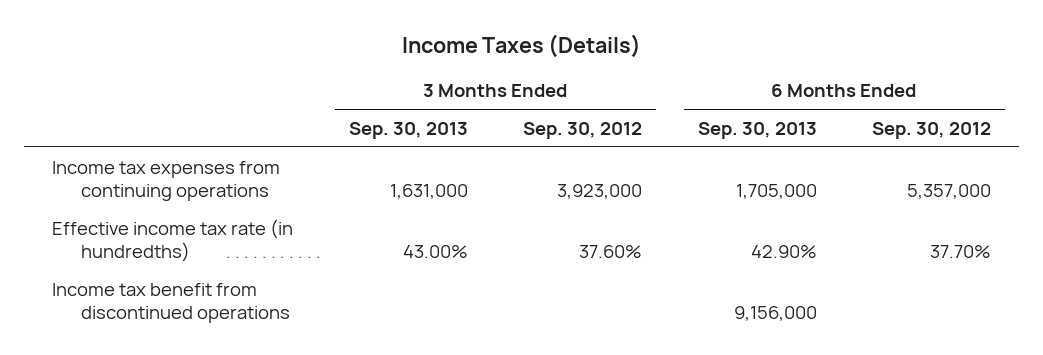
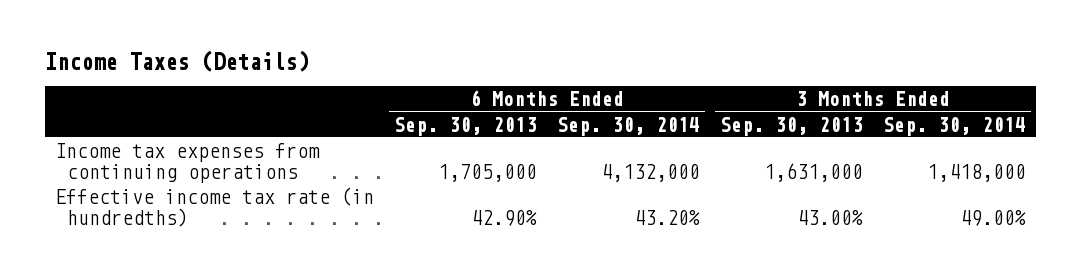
- | 3 Months Ended Sep. 30, 2013 | 3 Months Ended Sep. 30, 2012 | 6 Months Ended Sep. 30, 2013 | 6 Months Ended Sep. 30, 2012
+ | 6 Months Ended Sep. 30, 2013 | 6 Months Ended Sep. 30, 2014 | 3 Months Ended Sep. 30, 2013 | 3 Months Ended Sep. 30, 2014
- Income tax benefit from discontinued operations | | | 9,156,000 |

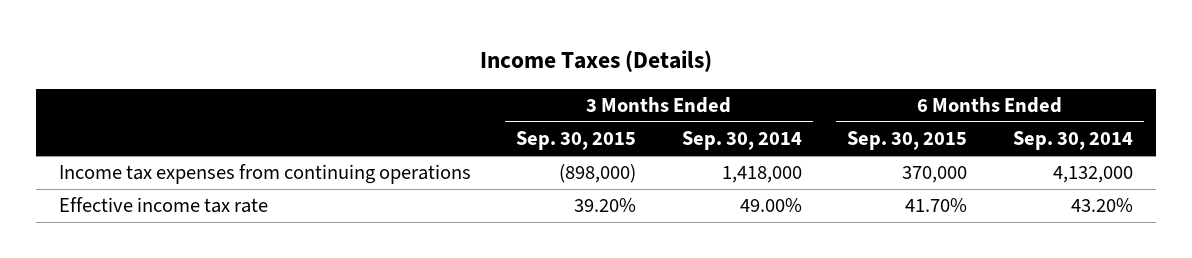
- | 6 Months Ended Sep. 30, 2013 | 6 Months Ended Sep. 30, 2014 | 3 Months Ended Sep. 30, 2013 | 3 Months Ended Sep. 30, 2014
+ | 3 Months Ended Sep. 30, 2015 | 3 Months Ended Sep. 30, 2014 | 6 Months Ended Sep. 30, 2015 | 6 Months Ended Sep. 30, 2014
- Effective income tax rate (in hundredths) | 42.90% | 43.20% | 43.00% | 49.00%
+ Effective income tax rate | 39.20% | 49.00% | 41.70% | 43.20%

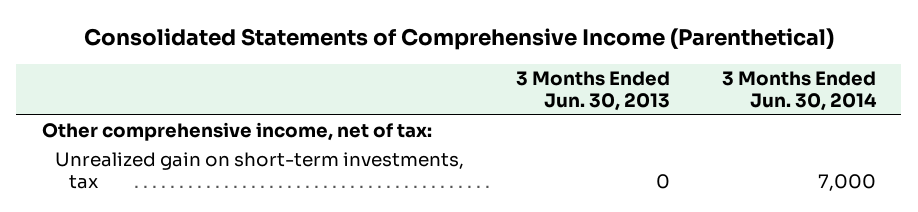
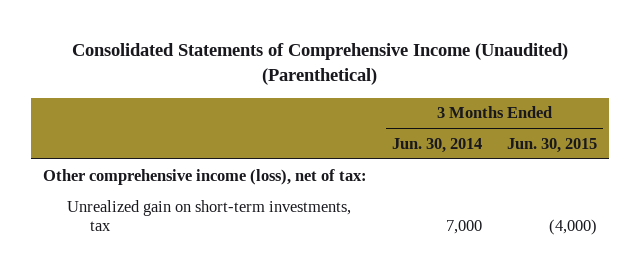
- Consolidated Statements of Comprehensive Income (Parenthetical)
+ Consolidated Statements of Comprehensive Income (Unaudited) (Parenthetical)
- | 3 Months Ended Jun. 30, 2013 | 3 Months Ended Jun. 30, 2014
+ | 3 Months Ended Jun. 30, 2014 | 3 Months Ended Jun. 30, 2015
- Other comprehensive income, net of tax:
+ Other comprehensive income (loss), net of tax:

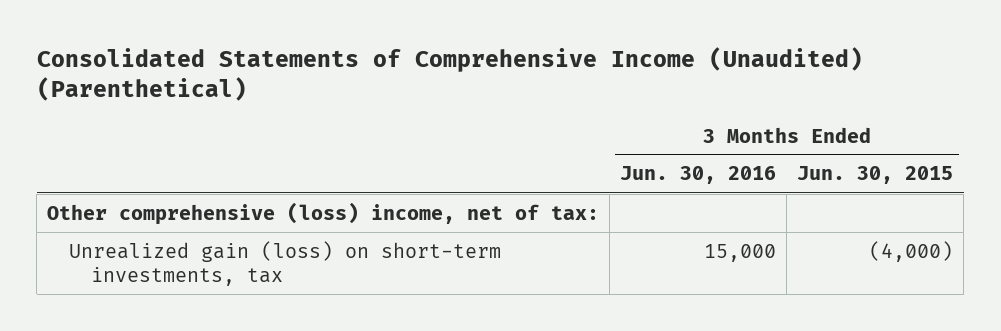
- | 3 Months Ended Jun. 30, 2014 | 3 Months Ended Jun. 30, 2015
+ | 3 Months Ended Jun. 30, 2016 | 3 Months Ended Jun. 30, 2015
- Other comprehensive income (loss), net of tax:
- Unrealized gain on short-term investments, tax | 7,000 | (4,000)
+ Other comprehensive (loss) income, net of tax:
+ Unrealized gain (loss) on short-term investments, tax | 15,000 | (4,000)

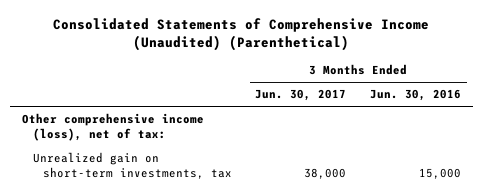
- | 3 Months Ended Jun. 30, 2016 | 3 Months Ended Jun. 30, 2015
+ | 3 Months Ended Jun. 30, 2017 | 3 Months Ended Jun. 30, 2016
- Other comprehensive (loss) income, net of tax:
- Unrealized gain (loss) on short-term investments, tax | 15,000 | (4,000)
+ Other comprehensive income (loss), net of tax:
+ Unrealized gain on short-term investments, tax | 38,000 | 15,000

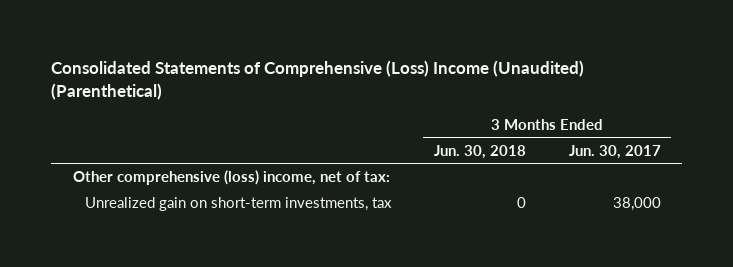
- Consolidated Statements of Comprehensive Income (Unaudited) (Parenthetical)
+ Consolidated Statements of Comprehensive (Loss) Income (Unaudited) (Parenthetical)
- | 3 Months Ended Jun. 30, 2017 | 3 Months Ended Jun. 30, 2016
+ | 3 Months Ended Jun. 30, 2018 | 3 Months Ended Jun. 30, 2017
- Other comprehensive income (loss), net of tax:
+ Other comprehensive (loss) income, net of tax:

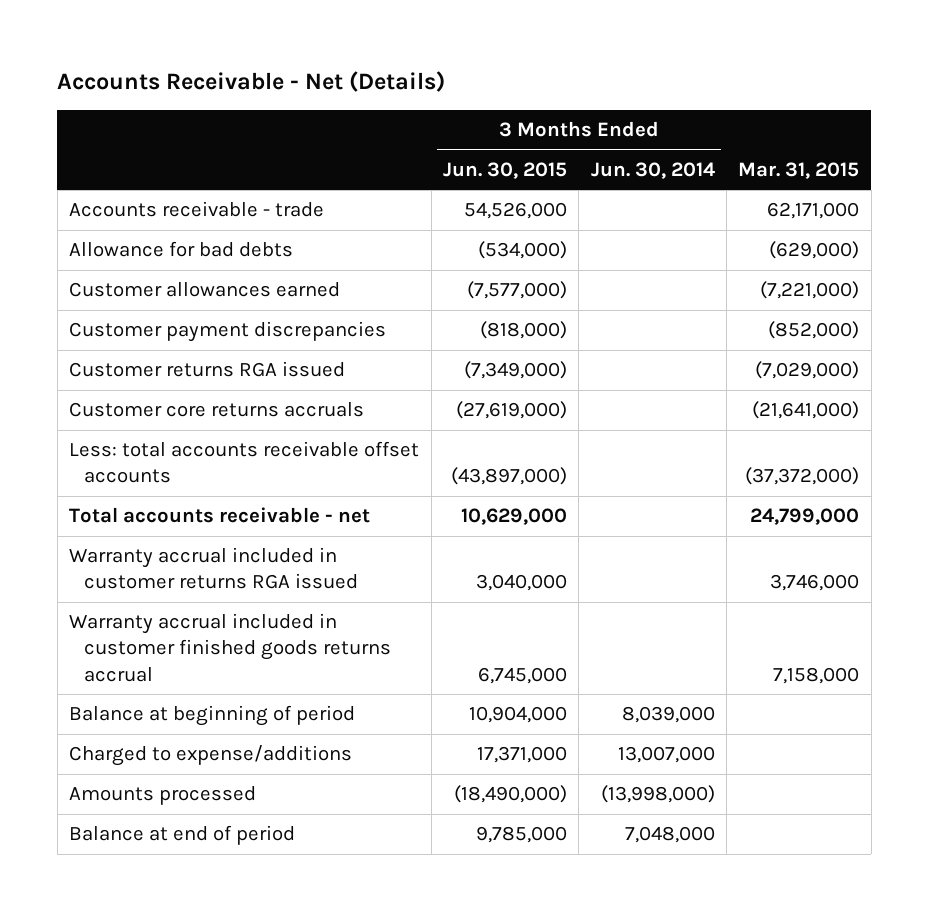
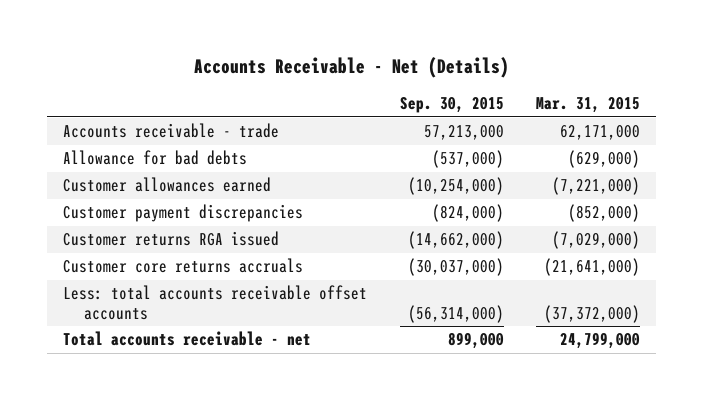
- | 3 Months Ended Jun. 30, 2015 | 3 Months Ended Jun. 30, 2014 | Mar. 31, 2015
+ | Sep. 30, 2015 | Mar. 31, 2015
- Warranty accrual included in customer returns RGA issued | 3,040,000 | | 3,746,000
- Warranty accrual included in customer finished goods returns accrual | 6,745,000 | | 7,158,000
- Balance at beginning of period | 10,904,000 | 8,039,000 |
- Charged to expense/additions | 17,371,000 | 13,007,000 |
- Amounts processed | (18,490,000) | (13,998,000) |
- Balance at end of period | 9,785,000 | 7,048,000 |

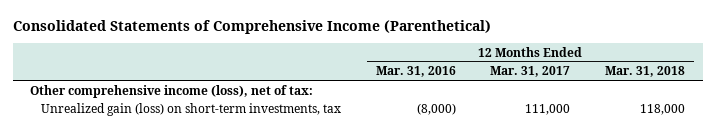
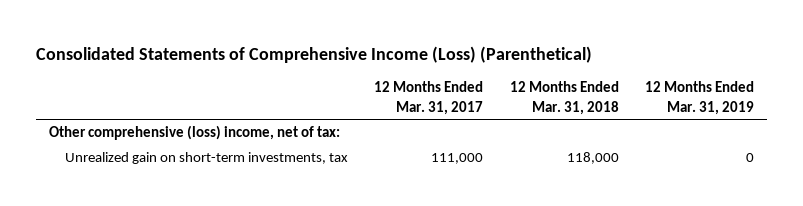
- Consolidated Statements of Comprehensive Income (Parenthetical)
+ Consolidated Statements of Comprehensive Income (Loss) (Parenthetical)
- | 12 Months Ended Mar. 31, 2016 | 12 Months Ended Mar. 31, 2017 | 12 Months Ended Mar. 31, 2018
+ | 12 Months Ended Mar. 31, 2017 | 12 Months Ended Mar. 31, 2018 | 12 Months Ended Mar. 31, 2019
- Other comprehensive income (loss), net of tax:
- Unrealized gain (loss) on short-term investments, tax | (8,000) | 111,000 | 118,000
+ Other comprehensive (loss) income, net of tax:
+ Unrealized gain on short-term investments, tax | 111,000 | 118,000 | 0

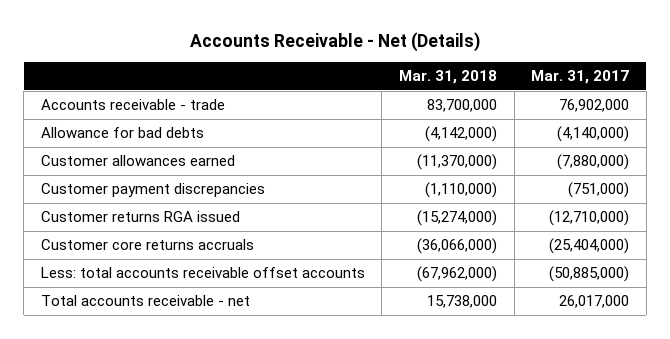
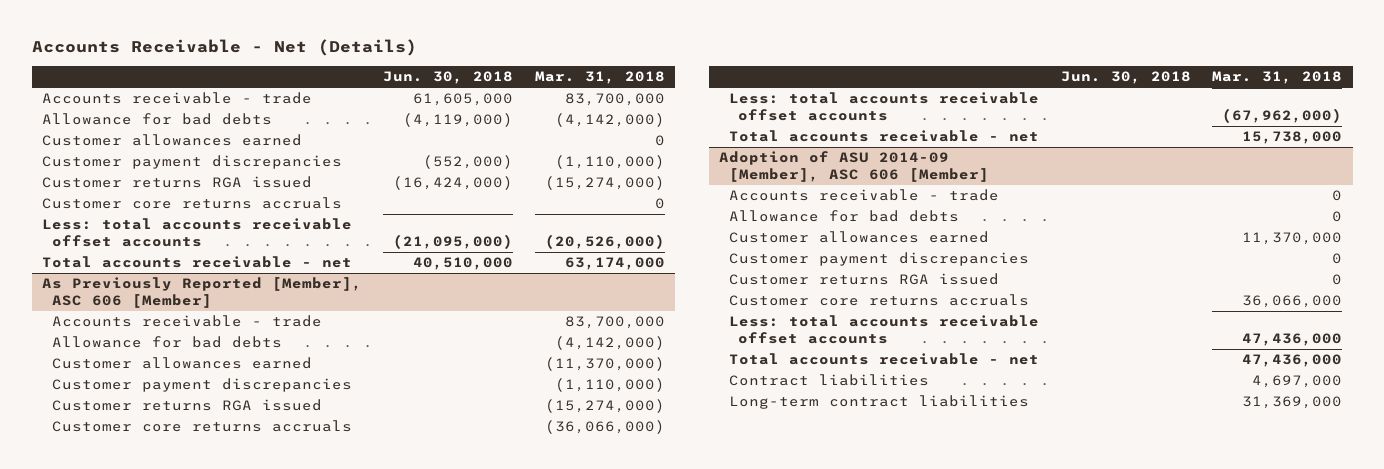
- | Mar. 31, 2018 | Mar. 31, 2017
+ | Jun. 30, 2018 | Mar. 31, 2018
+ Customer allowances earned | | 0
+ Customer payment discrepancies | (552,000) | (1,110,000)
+ Customer returns RGA issued | (16,424,000) | (15,274,000)
+ Customer core returns accruals | | 0
+ Less: total accounts receivable offset accounts | (21,095,000) | (20,526,000)
+ Total accounts receivable - net | 40,510,000 | 63,174,000
+ As Previously Reported [Member], ASC 606 [Member]
+ Accounts receivable - trade | | 83,700,000
+ Allowance for bad debts | | (4,142,000)
+ Adoption of ASU 2014-09 [Member], ASC 606 [Member]
+ Accounts receivable - trade | | 0
+ Allowance for bad debts | | 0
+ Customer allowances earned | | 11,370,000
+ Customer payment discrepancies | | 0
+ Customer returns RGA issued | | 0
+ Customer core returns accruals | | 36,066,000
+ Less: total accounts receivable offset accounts | | 47,436,000
+ Total accounts receivable - net | | 47,436,000
+ Contract liabilities | | 4,697,000
+ Long-term contract liabilities | | 31,369,000

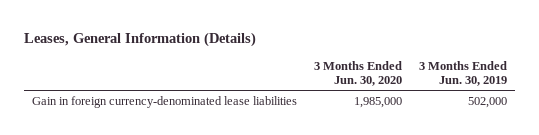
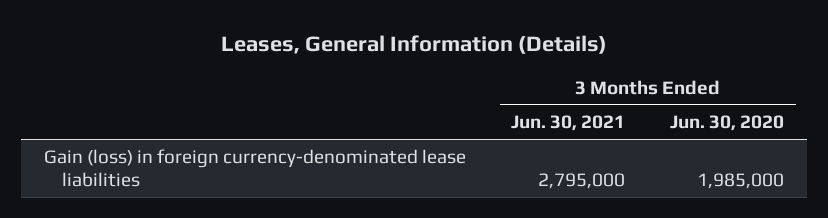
- | 3 Months Ended Jun. 30, 2020 | 3 Months Ended Jun. 30, 2019
+ | 3 Months Ended Jun. 30, 2021 | 3 Months Ended Jun. 30, 2020
- Gain in foreign currency-denominated lease liabilities | 1,985,000 | 502,000
+ Gain (loss) in foreign currency-denominated lease liabilities | 2,795,000 | 1,985,000

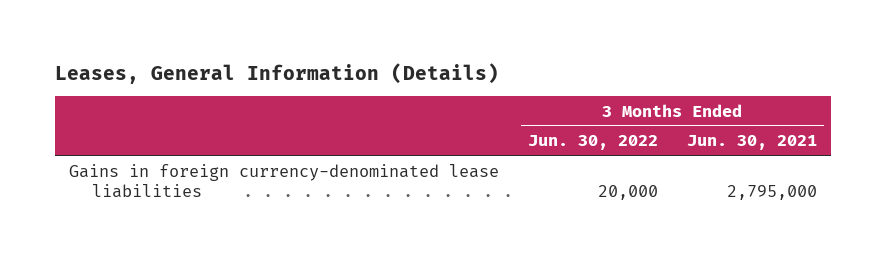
- | 3 Months Ended Jun. 30, 2021 | 3 Months Ended Jun. 30, 2020
+ | 3 Months Ended Jun. 30, 2022 | 3 Months Ended Jun. 30, 2021
- Gain (loss) in foreign currency-denominated lease liabilities | 2,795,000 | 1,985,000
+ Gains in foreign currency-denominated lease liabilities | 20,000 | 2,795,000

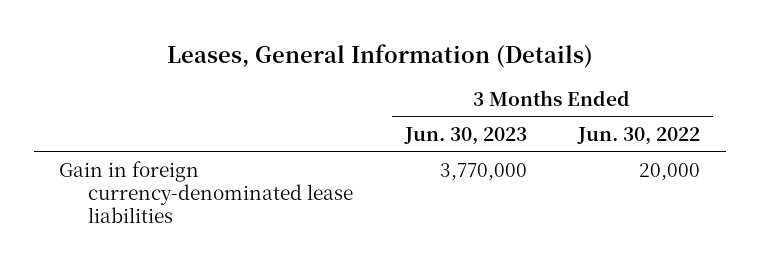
- | 3 Months Ended Jun. 30, 2022 | 3 Months Ended Jun. 30, 2021
+ | 3 Months Ended Jun. 30, 2023 | 3 Months Ended Jun. 30, 2022
- Gains in foreign currency-denominated lease liabilities | 20,000 | 2,795,000
+ Gain in foreign currency-denominated lease liabilities | 3,770,000 | 20,000

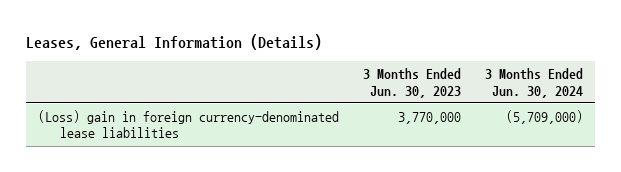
- | 3 Months Ended Jun. 30, 2023 | 3 Months Ended Jun. 30, 2022
+ | 3 Months Ended Jun. 30, 2023 | 3 Months Ended Jun. 30, 2024
- Gain in foreign currency-denominated lease liabilities | 3,770,000 | 20,000
+ (Loss) gain in foreign currency-denominated lease liabilities | 3,770,000 | (5,709,000)

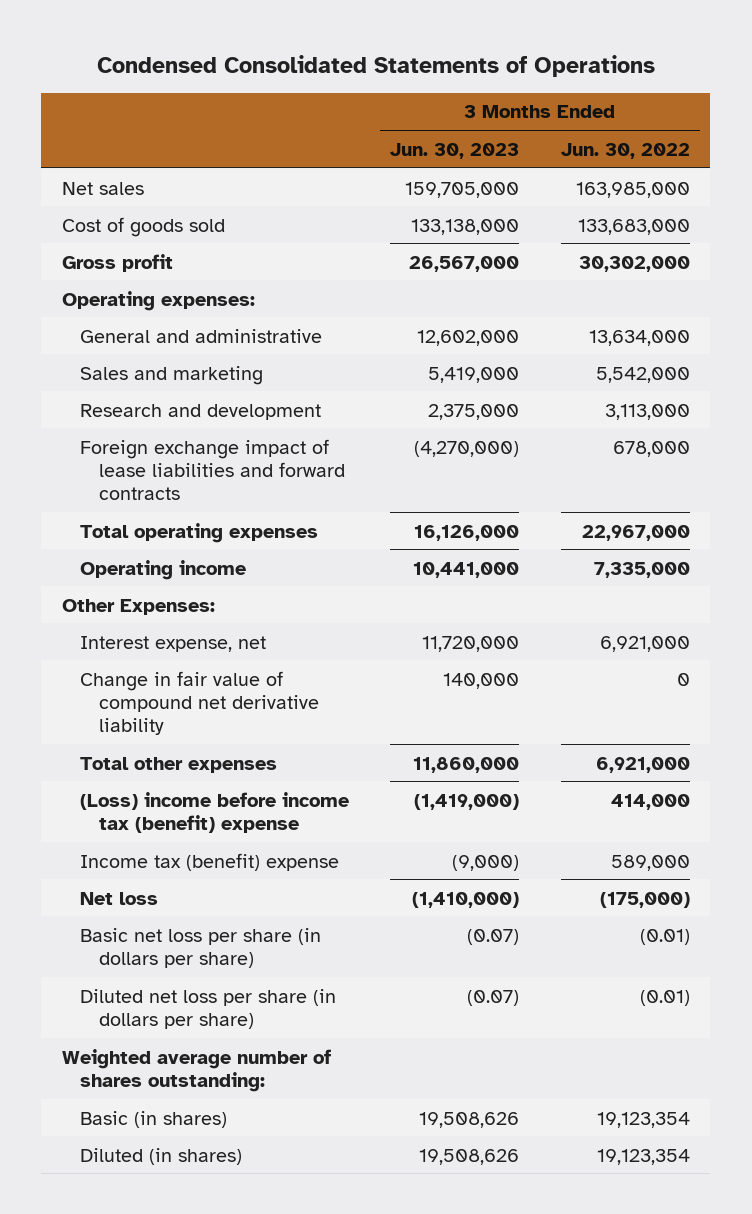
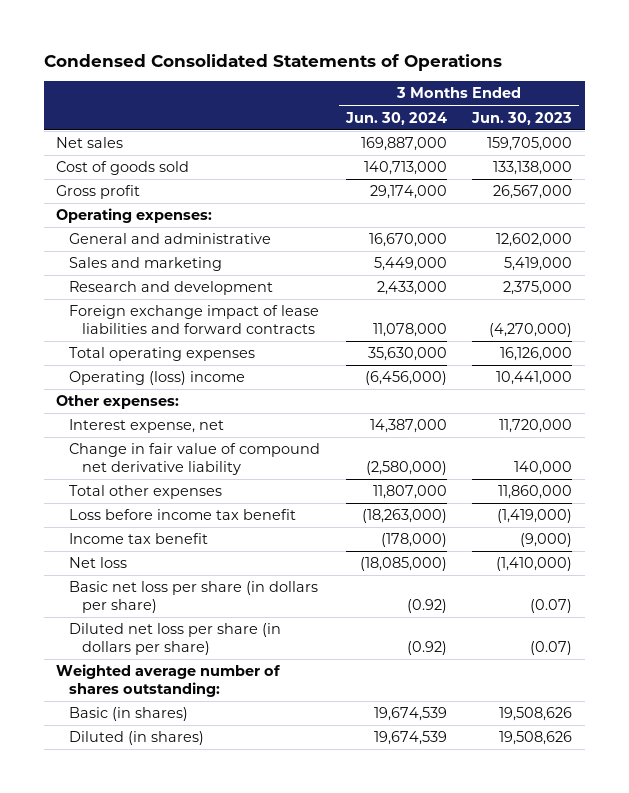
- | 3 Months Ended Jun. 30, 2023 | 3 Months Ended Jun. 30, 2022
+ | 3 Months Ended Jun. 30, 2024 | 3 Months Ended Jun. 30, 2023
- Operating income | 10,441,000 | 7,335,000
- Other Expenses:
+ Operating (loss) income | (6,456,000) | 10,441,000
+ Other expenses:
- (Loss) income before income tax (benefit) expense | (1,419,000) | 414,000
- Income tax (benefit) expense | (9,000) | 589,000
+ Loss before income tax benefit | (18,263,000) | (1,419,000)
+ Income tax benefit | (178,000) | (9,000)

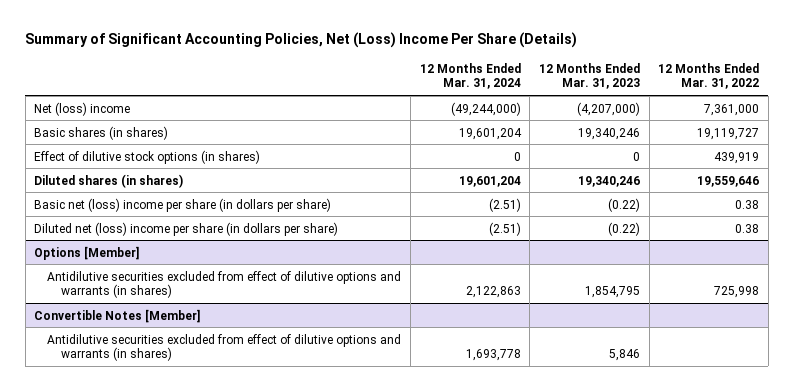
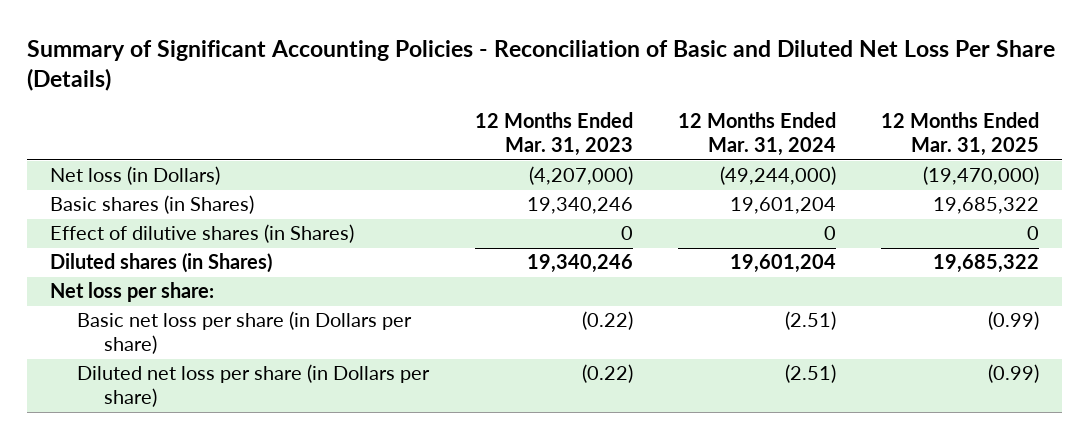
- Summary of Significant Accounting Policies, Net (Loss) Income Per Share (Details)
+ Summary of Significant Accounting Policies - Reconciliation of Basic and Diluted Net Loss Per Share (Details)
- | 12 Months Ended Mar. 31, 2024 | 12 Months Ended Mar. 31, 2023 | 12 Months Ended Mar. 31, 2022
+ | 12 Months Ended Mar. 31, 2023 | 12 Months Ended Mar. 31, 2024 | 12 Months Ended Mar. 31, 2025
- Net (loss) income | (49,244,000) | (4,207,000) | 7,361,000
- Basic shares (in shares) | 19,601,204 | 19,340,246 | 19,119,727
- Effect of dilutive stock options (in shares) | 0 | 0 | 439,919
- Diluted shares (in shares) | 19,601,204 | 19,340,246 | 19,559,646
- Basic net (loss) income per share (in dollars per share) | (2.51) | (0.22) | 0.38
- Diluted net (loss) income per share (in dollars per share) | (2.51) | (0.22) | 0.38
- Options [Member]
- Antidilutive securities excluded from effect of dilutive options and warrants (in shares) | 2,122,863 | 1,854,795 | 725,998
- Convertible Notes [Member]
- Antidilutive securities excluded from effect of dilutive options and warrants (in shares) | 1,693,778 | 5,846 |
+ Net loss (in Dollars) | (4,207,000) | (49,244,000) | (19,470,000)
+ Basic shares (in Shares) | 19,340,246 | 19,601,204 | 19,685,322
+ Effect of dilutive shares (in Shares) | 0 | 0 | 0
+ Diluted shares (in Shares) | 19,340,246 | 19,601,204 | 19,685,322
+ Net loss per share:
+ Basic net loss per share (in Dollars per share) | (0.22) | (2.51) | (0.99)
+ Diluted net loss per share (in Dollars per share) | (0.22) | (2.51) | (0.99)

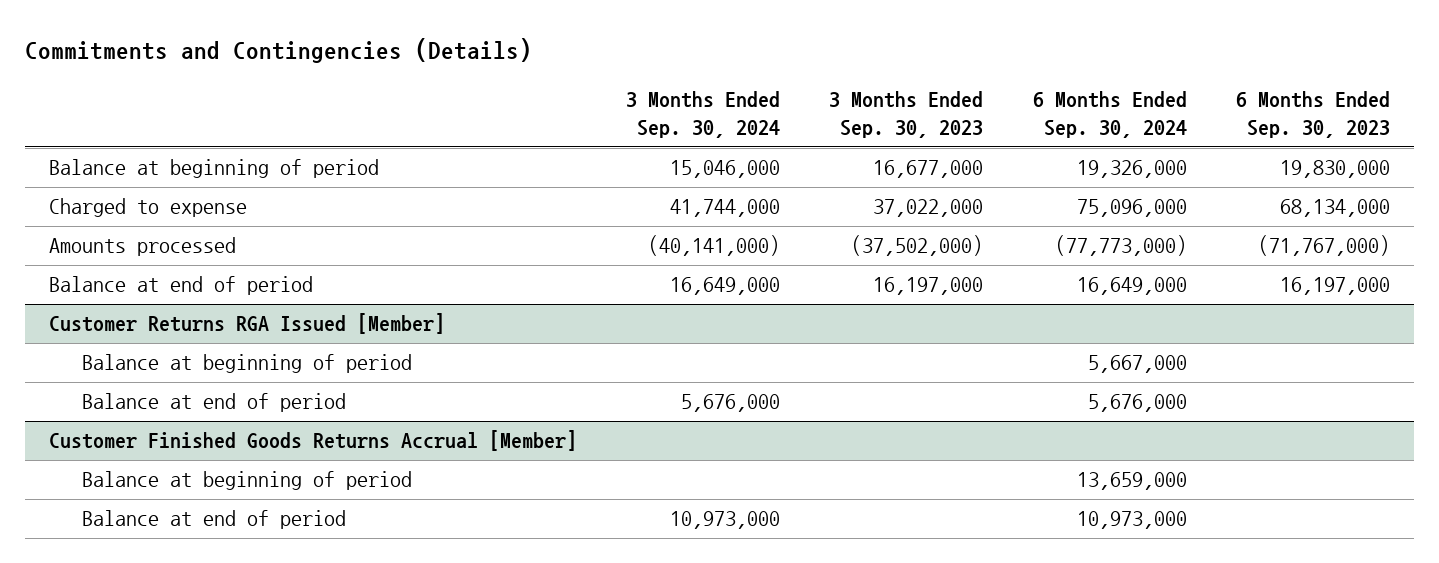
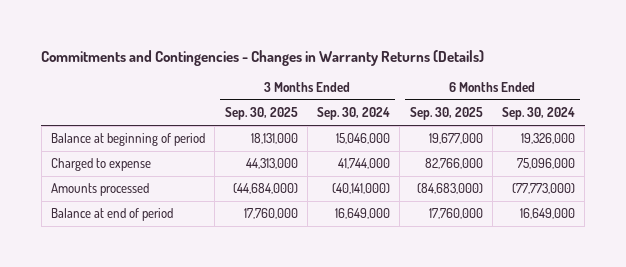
- Commitments and Contingencies (Details)
+ Commitments and Contingencies - Changes in Warranty Returns (Details)
- | 3 Months Ended Sep. 30, 2024 | 3 Months Ended Sep. 30, 2023 | 6 Months Ended Sep. 30, 2024 | 6 Months Ended Sep. 30, 2023
+ | 3 Months Ended Sep. 30, 2025 | 3 Months Ended Sep. 30, 2024 | 6 Months Ended Sep. 30, 2025 | 6 Months Ended Sep. 30, 2024
- Customer Returns RGA Issued [Member]
- Balance at beginning of period | | | 5,667,000 |
- Balance at end of period | 5,676,000 | | 5,676,000 |
- Customer Finished Goods Returns Accrual [Member]
- Balance at beginning of period | | | 13,659,000 |
- Balance at end of period | 10,973,000 | | 10,973,000 |

